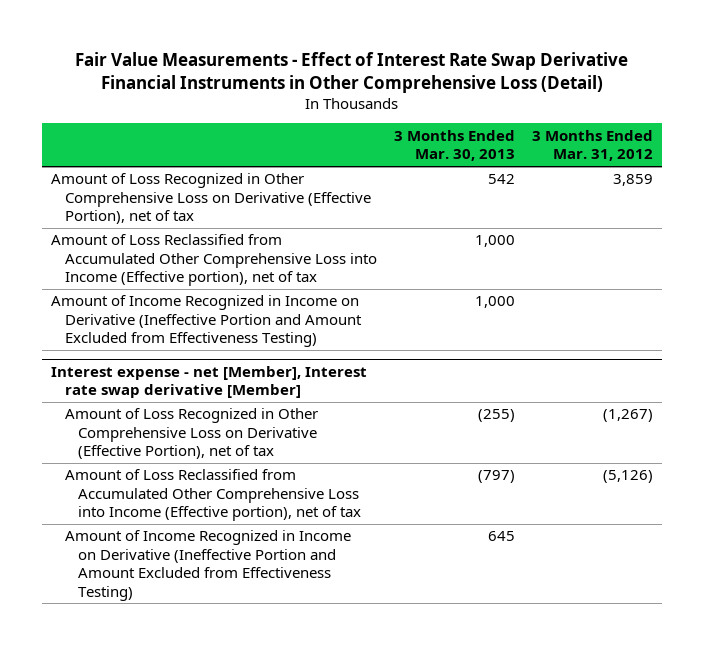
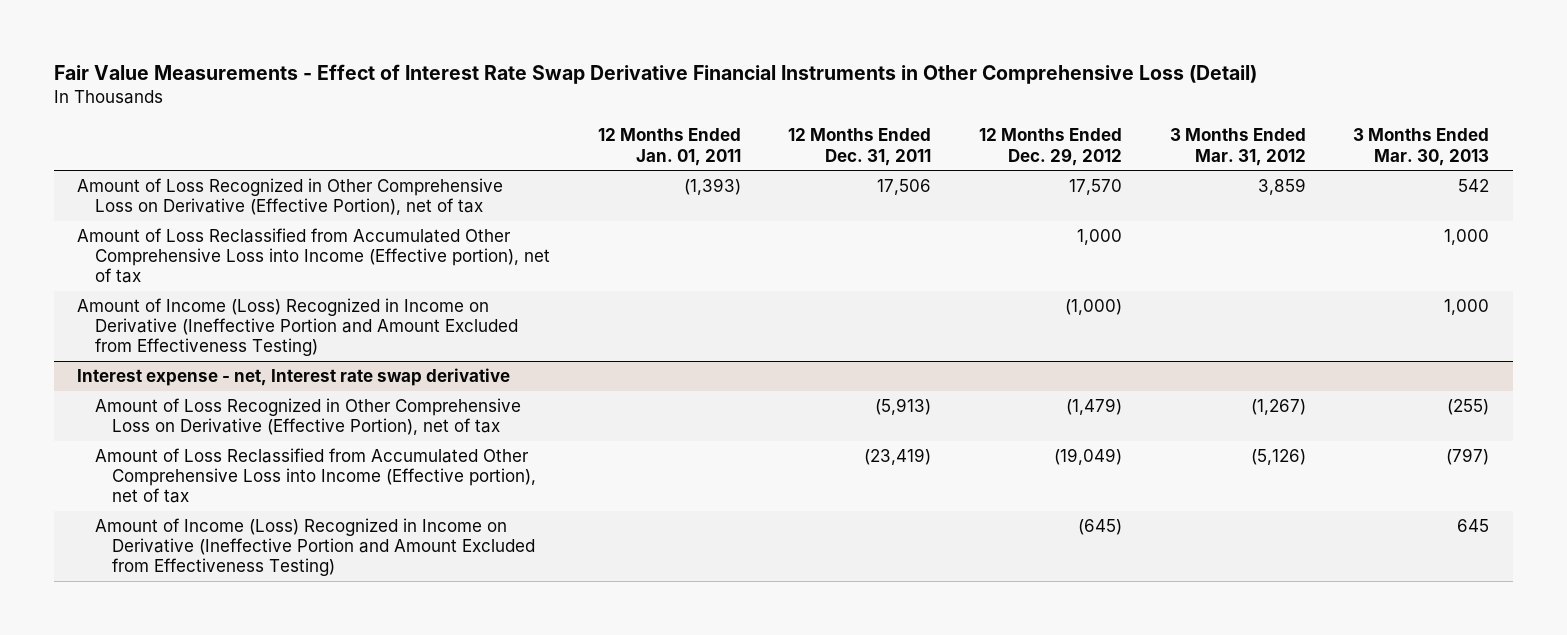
- | 3 Months Ended Mar. 30, 2013 | 3 Months Ended Mar. 31, 2012
+ | 12 Months Ended Jan. 01, 2011 | 12 Months Ended Dec. 31, 2011 | 12 Months Ended Dec. 29, 2012 | 3 Months Ended Mar. 31, 2012 | 3 Months Ended Mar. 30, 2013
- Amount of Income Recognized in Income on Derivative (Ineffective Portion and Amount Excluded from Effectiveness Testing) | 1,000 |
- Interest expense - net [Member], Interest rate swap derivative [Member]
+ Amount of Income (Loss) Recognized in Income on Derivative (Ineffective Portion and Amount Excluded from Effectiveness Testing) | | | (1,000) | | 1,000
+ Interest expense - net, Interest rate swap derivative
- Amount of Income Recognized in Income on Derivative (Ineffective Portion and Amount Excluded from Effectiveness Testing) | 645 |
+ Amount of Income (Loss) Recognized in Income on Derivative (Ineffective Portion and Amount Excluded from Effectiveness Testing) | | | (645) | | 645

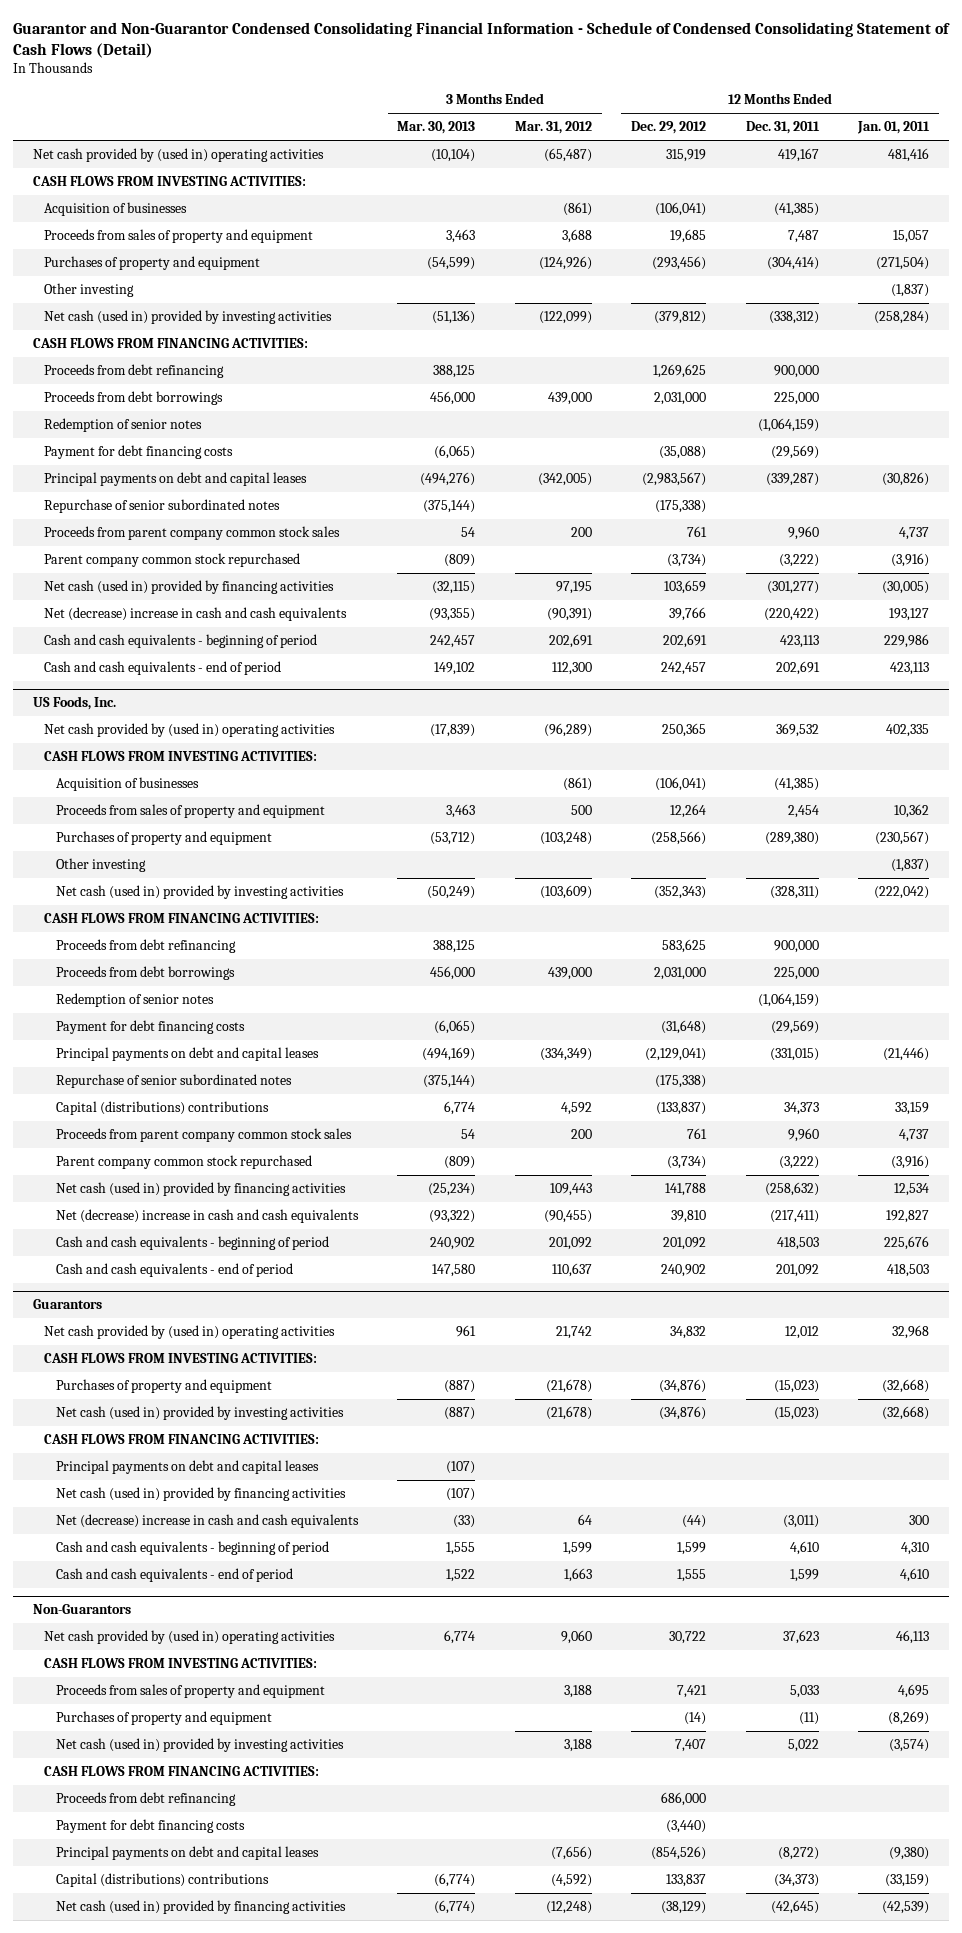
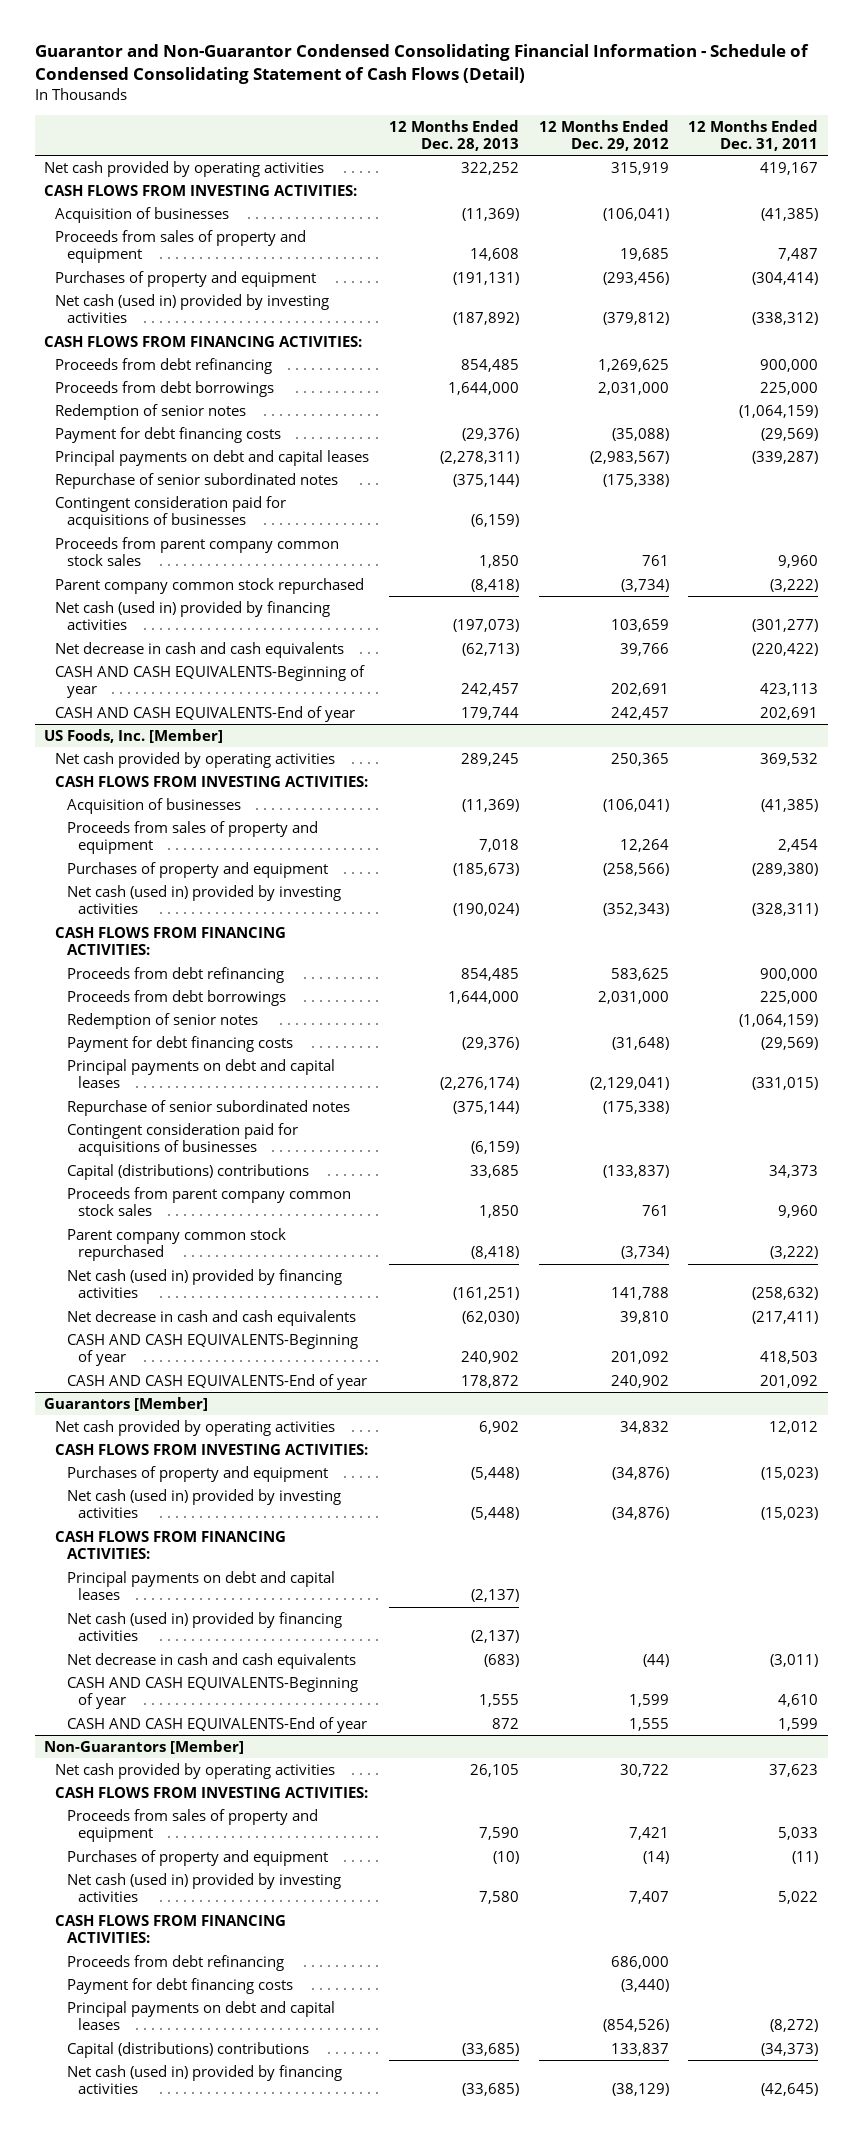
- | 3 Months Ended Mar. 30, 2013 | 3 Months Ended Mar. 31, 2012 | 12 Months Ended Dec. 29, 2012 | 12 Months Ended Dec. 31, 2011 | 12 Months Ended Jan. 01, 2011
+ | 12 Months Ended Dec. 28, 2013 | 12 Months Ended Dec. 29, 2012 | 12 Months Ended Dec. 31, 2011
- Net cash provided by (used in) operating activities | (10,104) | (65,487) | 315,919 | 419,167 | 481,416
+ Net cash provided by operating activities | 322,252 | 315,919 | 419,167
- Other investing | | | | | (1,837)
+ Contingent consideration paid for acquisitions of businesses | (6,159) | |
- Net (decrease) increase in cash and cash equivalents | (93,355) | (90,391) | 39,766 | (220,422) | 193,127
- Cash and cash equivalents - beginning of period | 242,457 | 202,691 | 202,691 | 423,113 | 229,986
- Cash and cash equivalents - end of period | 149,102 | 112,300 | 242,457 | 202,691 | 423,113
- US Foods, Inc.
- Net cash provided by (used in) operating activities | (17,839) | (96,289) | 250,365 | 369,532 | 402,335
+ Net decrease in cash and cash equivalents | (62,713) | 39,766 | (220,422)
+ CASH AND CASH EQUIVALENTS-Beginning of year | 242,457 | 202,691 | 423,113
+ CASH AND CASH EQUIVALENTS-End of year | 179,744 | 242,457 | 202,691
+ US Foods, Inc. [Member]
+ Net cash provided by operating activities | 289,245 | 250,365 | 369,532
- Other investing | | | | | (1,837)
+ Contingent consideration paid for acquisitions of businesses | (6,159) | |
- Net (decrease) increase in cash and cash equivalents | (93,322) | (90,455) | 39,810 | (217,411) | 192,827
- Cash and cash equivalents - beginning of period | 240,902 | 201,092 | 201,092 | 418,503 | 225,676
- Cash and cash equivalents - end of period | 147,580 | 110,637 | 240,902 | 201,092 | 418,503
- Guarantors
- Net cash provided by (used in) operating activities | 961 | 21,742 | 34,832 | 12,012 | 32,968
+ Net decrease in cash and cash equivalents | (62,030) | 39,810 | (217,411)
+ CASH AND CASH EQUIVALENTS-Beginning of year | 240,902 | 201,092 | 418,503
+ CASH AND CASH EQUIVALENTS-End of year | 178,872 | 240,902 | 201,092
+ Guarantors [Member]
+ Net cash provided by operating activities | 6,902 | 34,832 | 12,012
- Net (decrease) increase in cash and cash equivalents | (33) | 64 | (44) | (3,011) | 300
- Cash and cash equivalents - beginning of period | 1,555 | 1,599 | 1,599 | 4,610 | 4,310
- Cash and cash equivalents - end of period | 1,522 | 1,663 | 1,555 | 1,599 | 4,610
- Non-Guarantors
- Net cash provided by (used in) operating activities | 6,774 | 9,060 | 30,722 | 37,623 | 46,113
+ Net decrease in cash and cash equivalents | (683) | (44) | (3,011)
+ CASH AND CASH EQUIVALENTS-Beginning of year | 1,555 | 1,599 | 4,610
+ CASH AND CASH EQUIVALENTS-End of year | 872 | 1,555 | 1,599
+ Non-Guarantors [Member]
+ Net cash provided by operating activities | 26,105 | 30,722 | 37,623

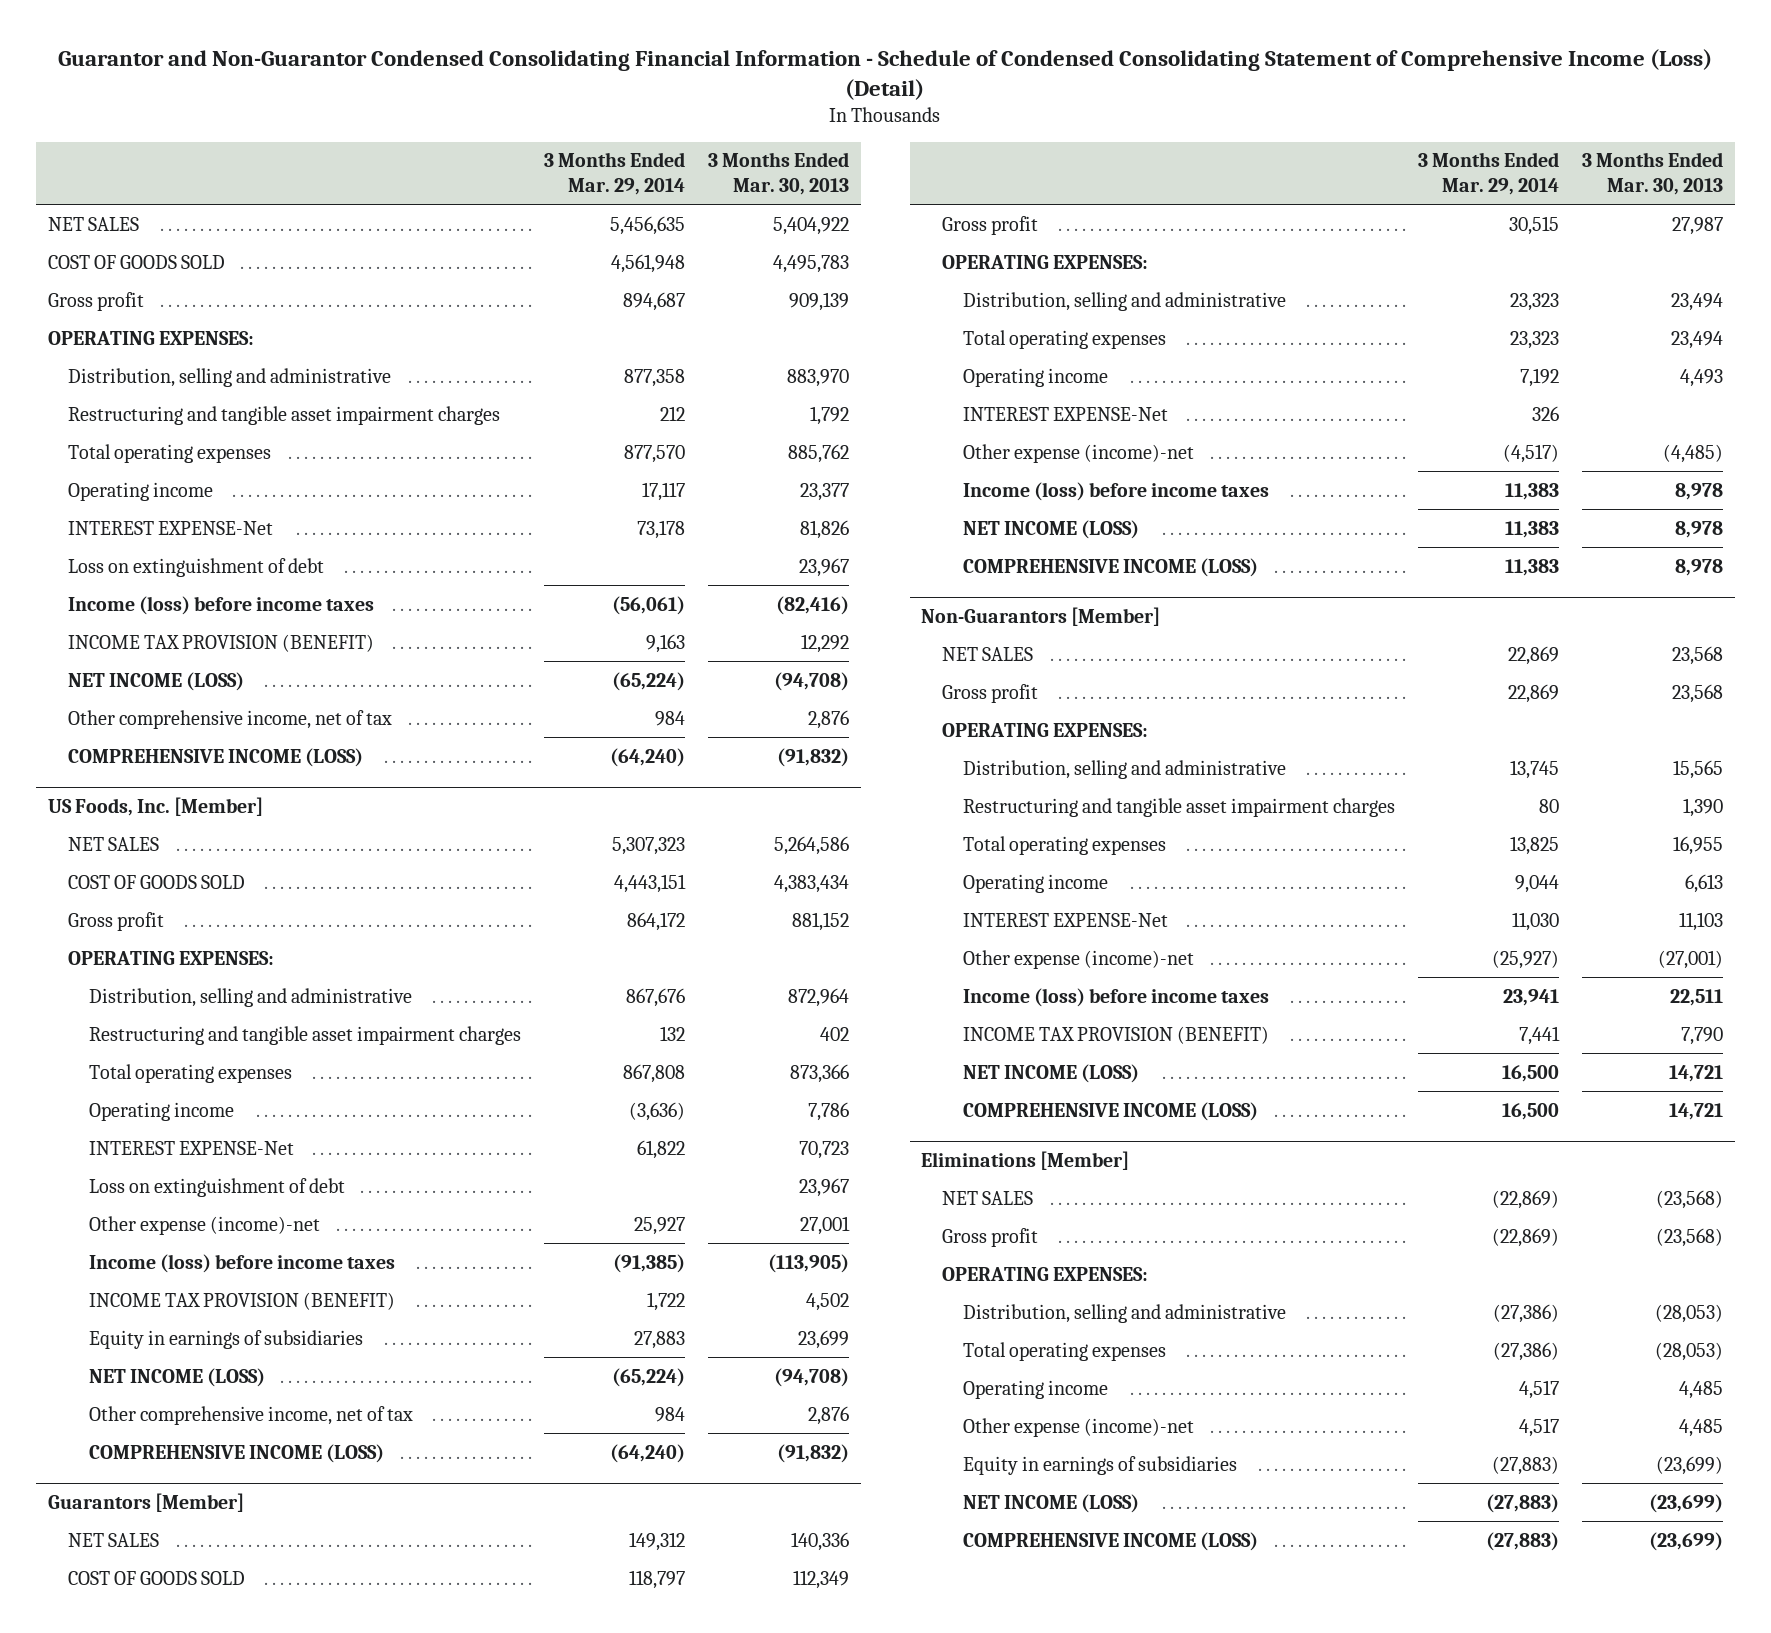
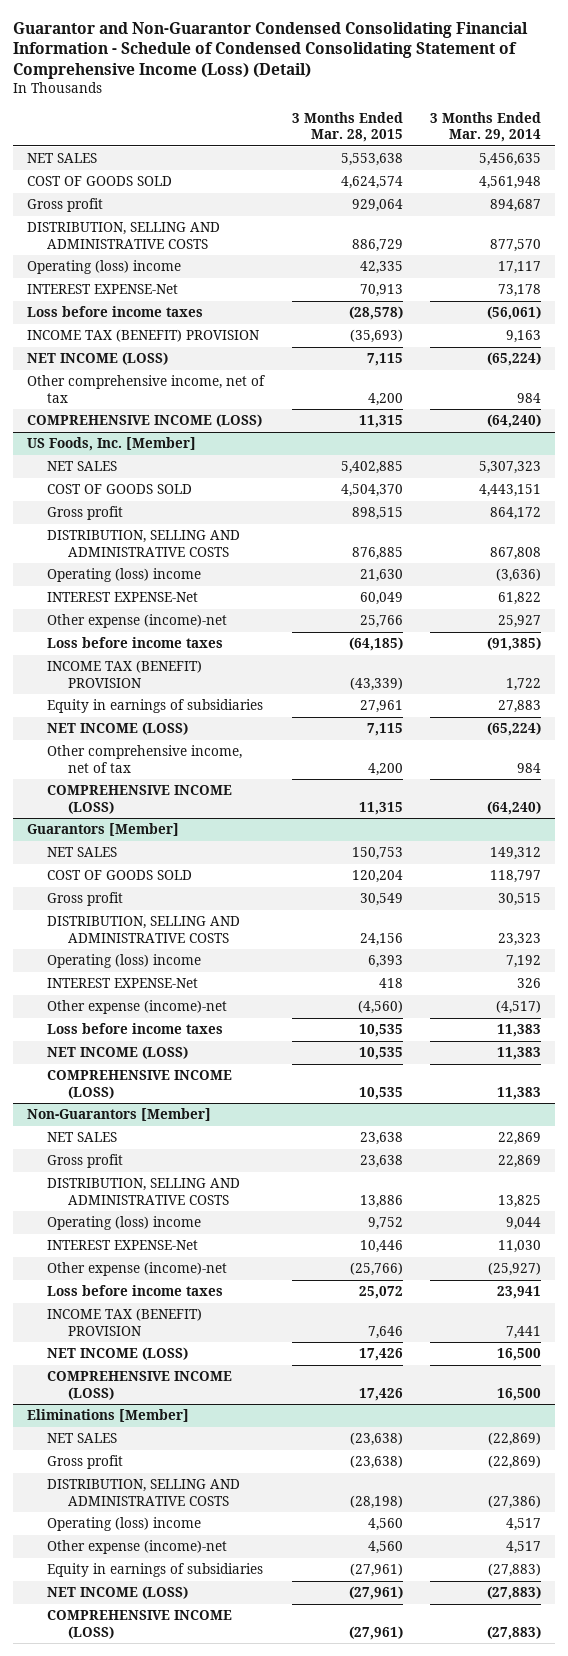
- | 3 Months Ended Mar. 29, 2014 | 3 Months Ended Mar. 30, 2013
+ | 3 Months Ended Mar. 28, 2015 | 3 Months Ended Mar. 29, 2014
- OPERATING EXPENSES:
- Distribution, selling and administrative | 877,358 | 883,970
- Restructuring and tangible asset impairment charges | 212 | 1,792
- Total operating expenses | 877,570 | 885,762
- Operating income | 17,117 | 23,377
+ DISTRIBUTION, SELLING AND ADMINISTRATIVE COSTS | 886,729 | 877,570
+ Operating (loss) income | 42,335 | 17,117
- Loss on extinguishment of debt | | 23,967
- Income (loss) before income taxes | (56,061) | (82,416)
- INCOME TAX PROVISION (BENEFIT) | 9,163 | 12,292
+ Loss before income taxes | (28,578) | (56,061)
+ INCOME TAX (BENEFIT) PROVISION | (35,693) | 9,163
@ US Foods, Inc. [Member]
- OPERATING EXPENSES:
- Distribution, selling and administrative | 867,676 | 872,964
- Restructuring and tangible asset impairment charges | 132 | 402
- Total operating expenses | 867,808 | 873,366
- Operating income | (3,636) | 7,786
+ DISTRIBUTION, SELLING AND ADMINISTRATIVE COSTS | 876,885 | 867,808
+ Operating (loss) income | 21,630 | (3,636)
- Loss on extinguishment of debt | | 23,967
- Income (loss) before income taxes | (91,385) | (113,905)
- INCOME TAX PROVISION (BENEFIT) | 1,722 | 4,502
+ Loss before income taxes | (64,185) | (91,385)
+ INCOME TAX (BENEFIT) PROVISION | (43,339) | 1,722
@ Guarantors [Member]
- OPERATING EXPENSES:
- Distribution, selling and administrative | 23,323 | 23,494
- Total operating expenses | 23,323 | 23,494
- Operating income | 7,192 | 4,493
+ DISTRIBUTION, SELLING AND ADMINISTRATIVE COSTS | 24,156 | 23,323
+ Operating (loss) income | 6,393 | 7,192
- Income (loss) before income taxes | 11,383 | 8,978
+ Loss before income taxes | 10,535 | 11,383
@ Non-Guarantors [Member]
- OPERATING EXPENSES:
- Distribution, selling and administrative | 13,745 | 15,565
- Restructuring and tangible asset impairment charges | 80 | 1,390
- Total operating expenses | 13,825 | 16,955
- Operating income | 9,044 | 6,613
+ DISTRIBUTION, SELLING AND ADMINISTRATIVE COSTS | 13,886 | 13,825
+ Operating (loss) income | 9,752 | 9,044
- Income (loss) before income taxes | 23,941 | 22,511
- INCOME TAX PROVISION (BENEFIT) | 7,441 | 7,790
+ Loss before income taxes | 25,072 | 23,941
+ INCOME TAX (BENEFIT) PROVISION | 7,646 | 7,441
@ Eliminations [Member]
- OPERATING EXPENSES:
- Distribution, selling and administrative | (27,386) | (28,053)
- Total operating expenses | (27,386) | (28,053)
- Operating income | 4,517 | 4,485
+ DISTRIBUTION, SELLING AND ADMINISTRATIVE COSTS | (28,198) | (27,386)
+ Operating (loss) income | 4,560 | 4,517

